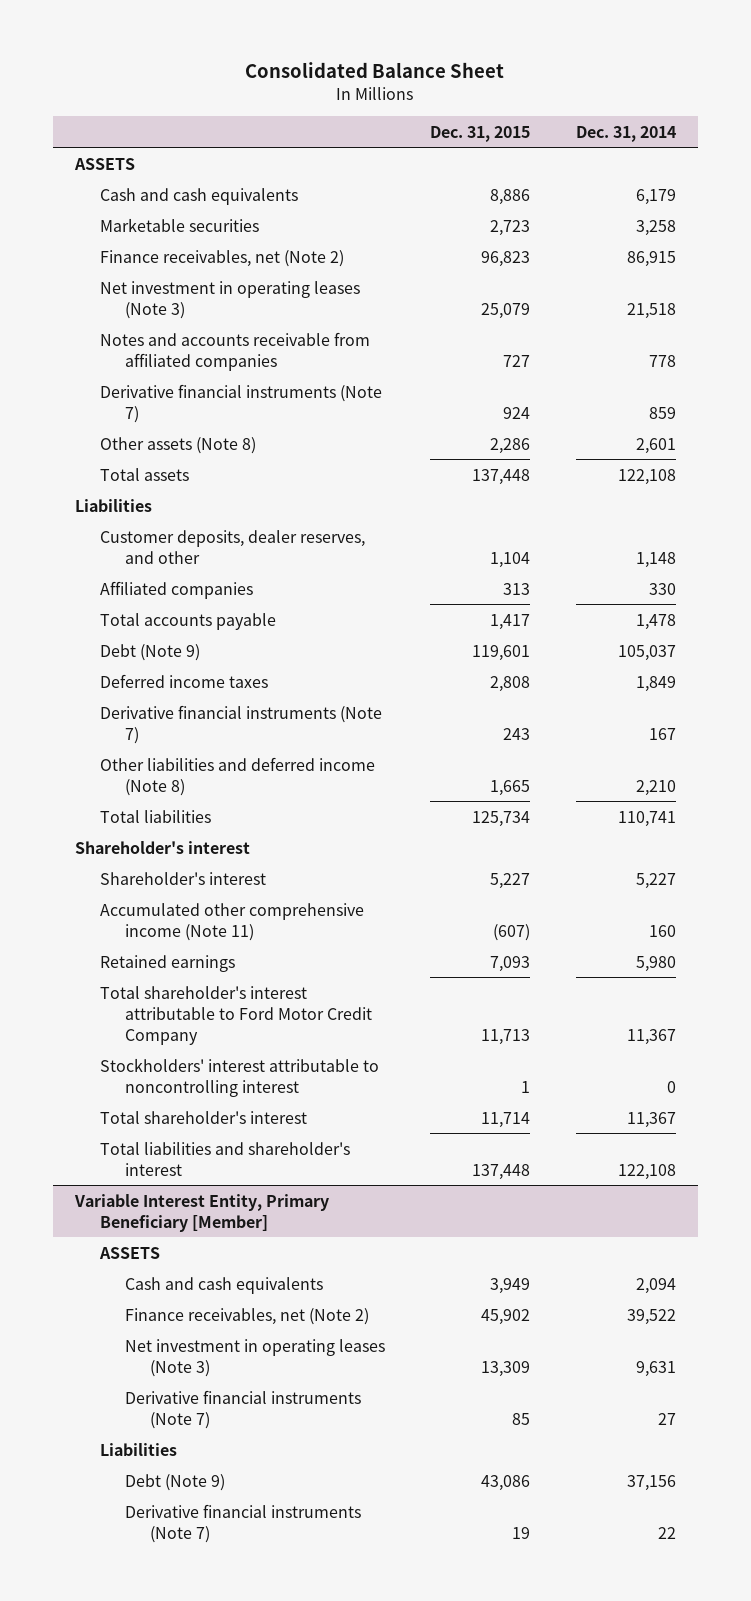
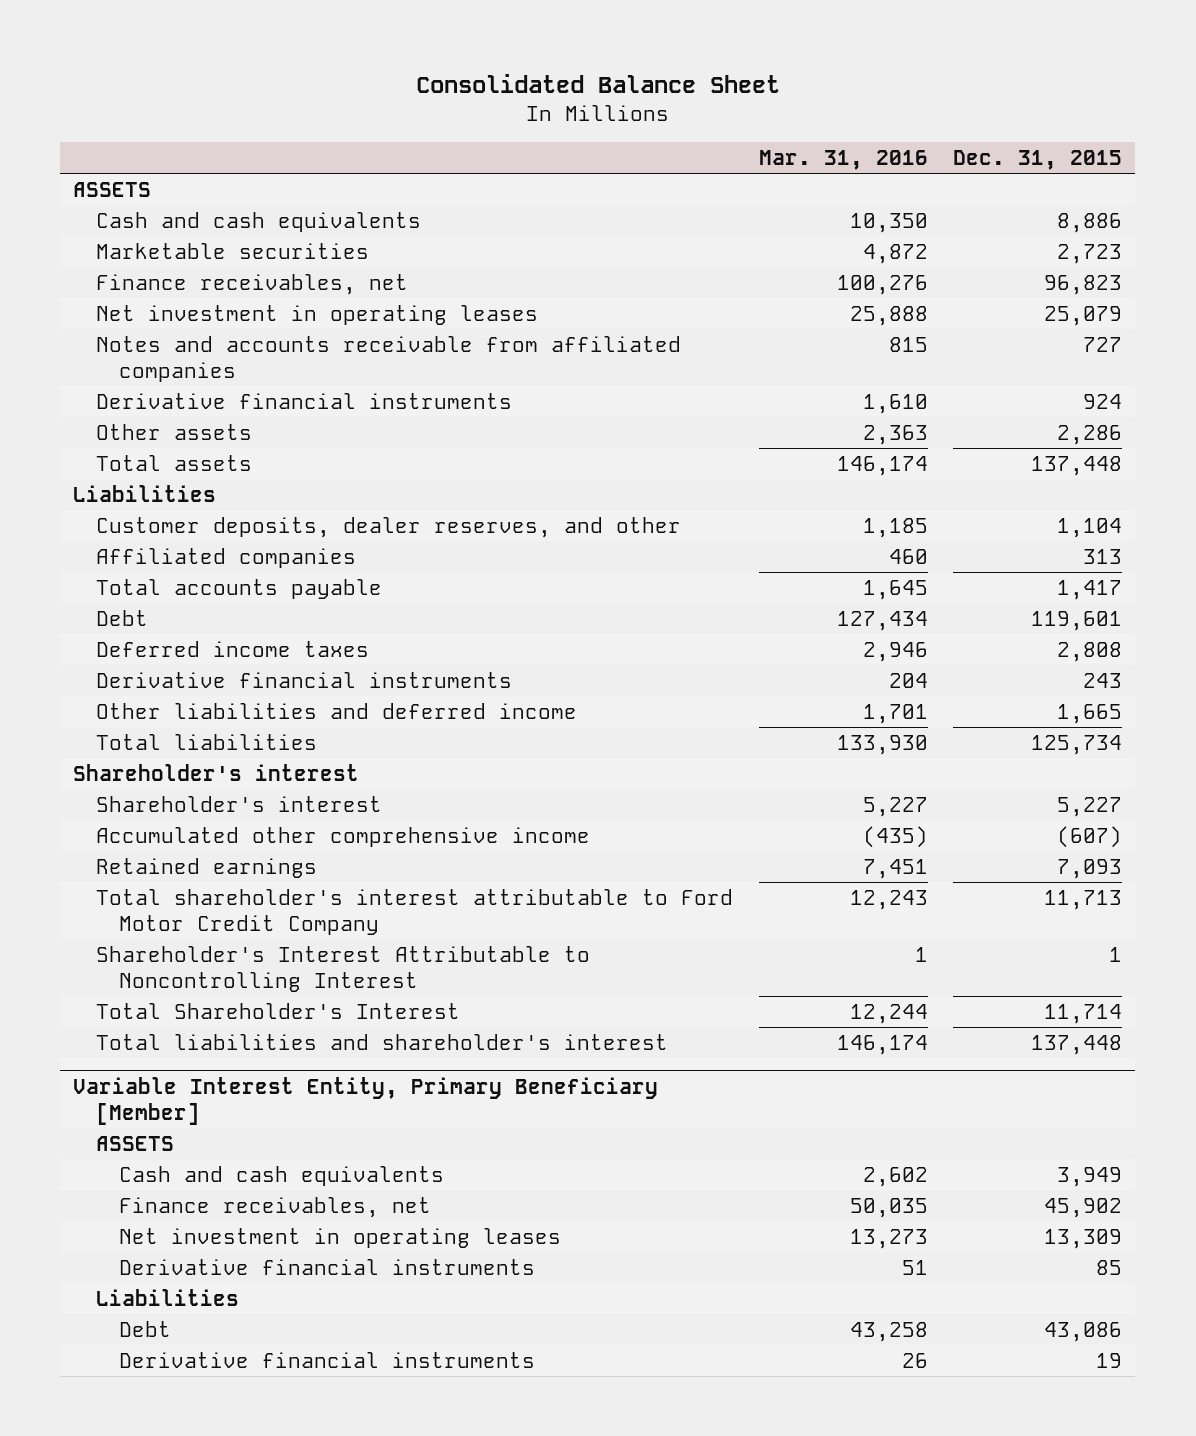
- | Dec. 31, 2015 | Dec. 31, 2014
+ | Mar. 31, 2016 | Dec. 31, 2015
- Finance receivables, net (Note 2) | 96,823 | 86,915
- Net investment in operating leases (Note 3) | 25,079 | 21,518
+ Finance receivables, net | 100,276 | 96,823
+ Net investment in operating leases | 25,888 | 25,079
- Derivative financial instruments (Note 7) | 924 | 859
- Other assets (Note 8) | 2,286 | 2,601
+ Derivative financial instruments | 1,610 | 924
+ Other assets | 2,363 | 2,286
- Debt (Note 9) | 119,601 | 105,037
+ Debt | 127,434 | 119,601
- Derivative financial instruments (Note 7) | 243 | 167
- Other liabilities and deferred income (Note 8) | 1,665 | 2,210
+ Derivative financial instruments | 204 | 243
+ Other liabilities and deferred income | 1,701 | 1,665
- Accumulated other comprehensive income (Note 11) | (607) | 160
+ Accumulated other comprehensive income | (435) | (607)
- Stockholders' interest attributable to noncontrolling interest | 1 | 0
- Total shareholder's interest | 11,714 | 11,367
+ Shareholder's Interest Attributable to Noncontrolling Interest | 1 | 1
+ Total Shareholder's Interest | 12,244 | 11,714
@ Variable Interest Entity, Primary Beneficiary [Member]
- Finance receivables, net (Note 2) | 45,902 | 39,522
- Net investment in operating leases (Note 3) | 13,309 | 9,631
- Derivative financial instruments (Note 7) | 85 | 27
+ Finance receivables, net | 50,035 | 45,902
+ Net investment in operating leases | 13,273 | 13,309
+ Derivative financial instruments | 51 | 85
- Debt (Note 9) | 43,086 | 37,156
- Derivative financial instruments (Note 7) | 19 | 22
+ Debt | 43,258 | 43,086
+ Derivative financial instruments | 26 | 19

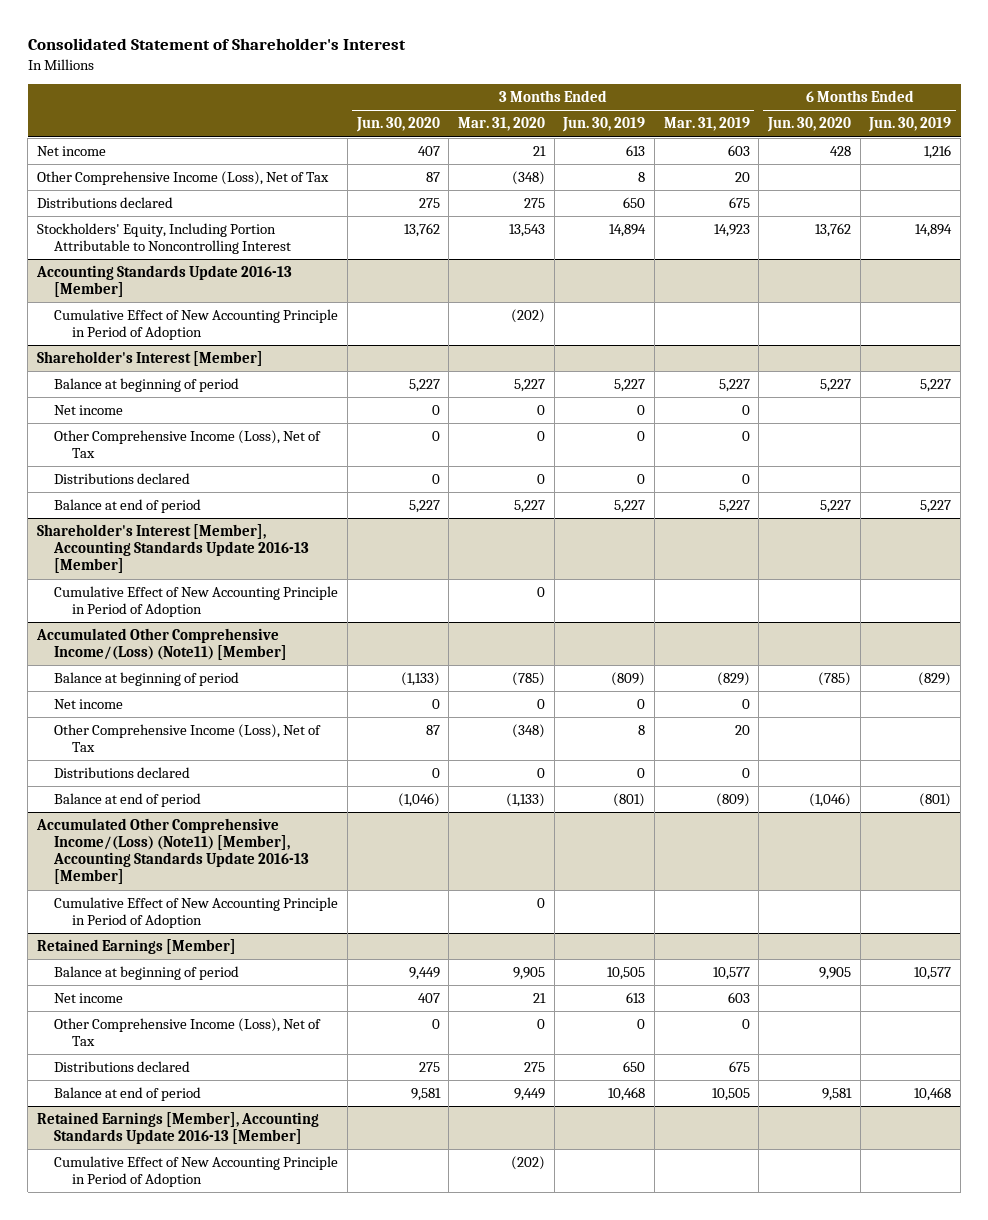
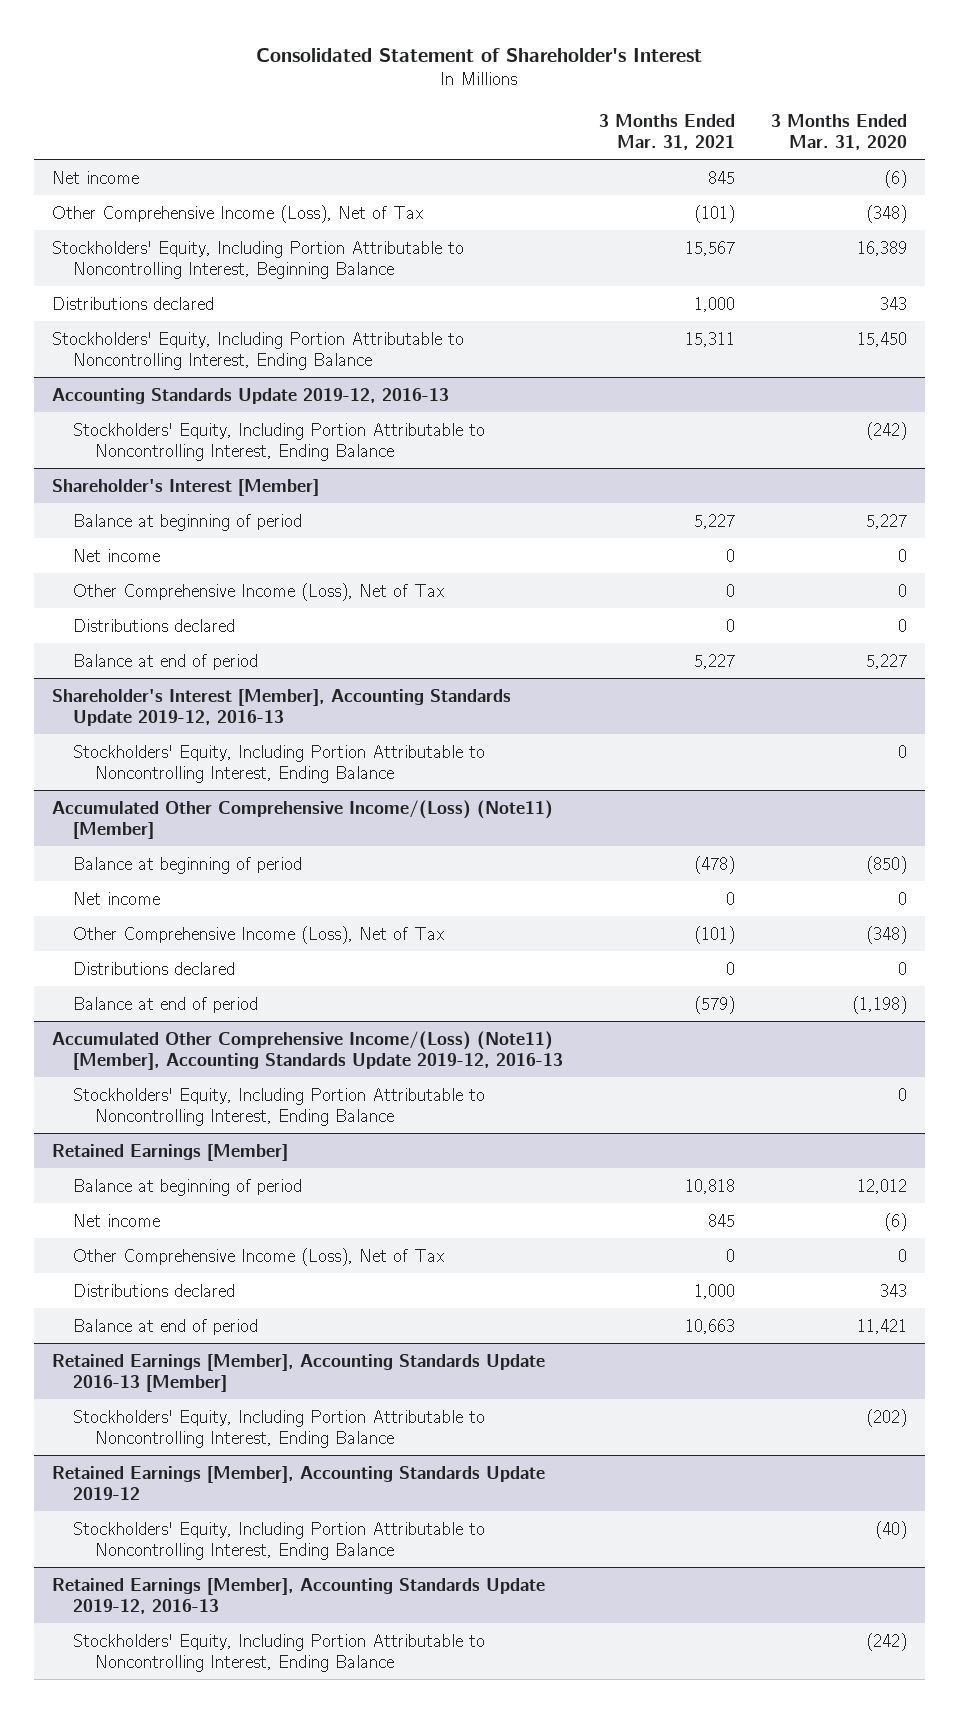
- | 3 Months Ended Jun. 30, 2020 | 3 Months Ended Mar. 31, 2020 | 3 Months Ended Jun. 30, 2019 | 3 Months Ended Mar. 31, 2019 | 6 Months Ended Jun. 30, 2020 | 6 Months Ended Jun. 30, 2019
+ | 3 Months Ended Mar. 31, 2021 | 3 Months Ended Mar. 31, 2020
- Net income | 407 | 21 | 613 | 603 | 428 | 1,216
+ Net income | 845 | (6)
- Distributions declared | 275 | 275 | 650 | 675 | |
- Stockholders' Equity, Including Portion Attributable to Noncontrolling Interest | 13,762 | 13,543 | 14,894 | 14,923 | 13,762 | 14,894
- Accounting Standards Update 2016-13 [Member]
- Cumulative Effect of New Accounting Principle in Period of Adoption | | (202) | | | |
+ Stockholders' Equity, Including Portion Attributable to Noncontrolling Interest, Beginning Balance | 15,567 | 16,389
+ Distributions declared | 1,000 | 343
+ Stockholders' Equity, Including Portion Attributable to Noncontrolling Interest, Ending Balance | 15,311 | 15,450
+ Accounting Standards Update 2019-12, 2016-13
+ Stockholders' Equity, Including Portion Attributable to Noncontrolling Interest, Ending Balance | | (242)
- Shareholder's Interest [Member], Accounting Standards Update 2016-13 [Member]
- Cumulative Effect of New Accounting Principle in Period of Adoption | | 0 | | | |
+ Shareholder's Interest [Member], Accounting Standards Update 2019-12, 2016-13
+ Stockholders' Equity, Including Portion Attributable to Noncontrolling Interest, Ending Balance | | 0
@ Accumulated Other Comprehensive Income/(Loss) (Note11) [Member]
- Balance at beginning of period | (1,133) | (785) | (809) | (829) | (785) | (829)
+ Balance at beginning of period | (478) | (850)
- Balance at end of period | (1,046) | (1,133) | (801) | (809) | (1,046) | (801)
- Accumulated Other Comprehensive Income/(Loss) (Note11) [Member], Accounting Standards Update 2016-13 [Member]
- Cumulative Effect of New Accounting Principle in Period of Adoption | | 0 | | | |
@ Accumulated Other Comprehensive Income/(Loss) (Note11) [Member]
+ Balance at end of period | (579) | (1,198)
+ Accumulated Other Comprehensive Income/(Loss) (Note11) [Member], Accounting Standards Update 2019-12, 2016-13
+ Stockholders' Equity, Including Portion Attributable to Noncontrolling Interest, Ending Balance | | 0
@ Retained Earnings [Member]
- Balance at beginning of period | 9,449 | 9,905 | 10,505 | 10,577 | 9,905 | 10,577
- Net income | 407 | 21 | 613 | 603 | |
+ Balance at beginning of period | 10,818 | 12,012
+ Net income | 845 | (6)
- Distributions declared | 275 | 275 | 650 | 675 | |
- Balance at end of period | 9,581 | 9,449 | 10,468 | 10,505 | 9,581 | 10,468
+ Distributions declared | 1,000 | 343
+ Balance at end of period | 10,663 | 11,421
@ Retained Earnings [Member], Accounting Standards Update 2016-13 [Member]
- Cumulative Effect of New Accounting Principle in Period of Adoption | | (202) | | | |
+ Stockholders' Equity, Including Portion Attributable to Noncontrolling Interest, Ending Balance | | (202)
+ Retained Earnings [Member], Accounting Standards Update 2019-12
+ Stockholders' Equity, Including Portion Attributable to Noncontrolling Interest, Ending Balance | | (40)
+ Retained Earnings [Member], Accounting Standards Update 2019-12, 2016-13
+ Stockholders' Equity, Including Portion Attributable to Noncontrolling Interest, Ending Balance | | (242)

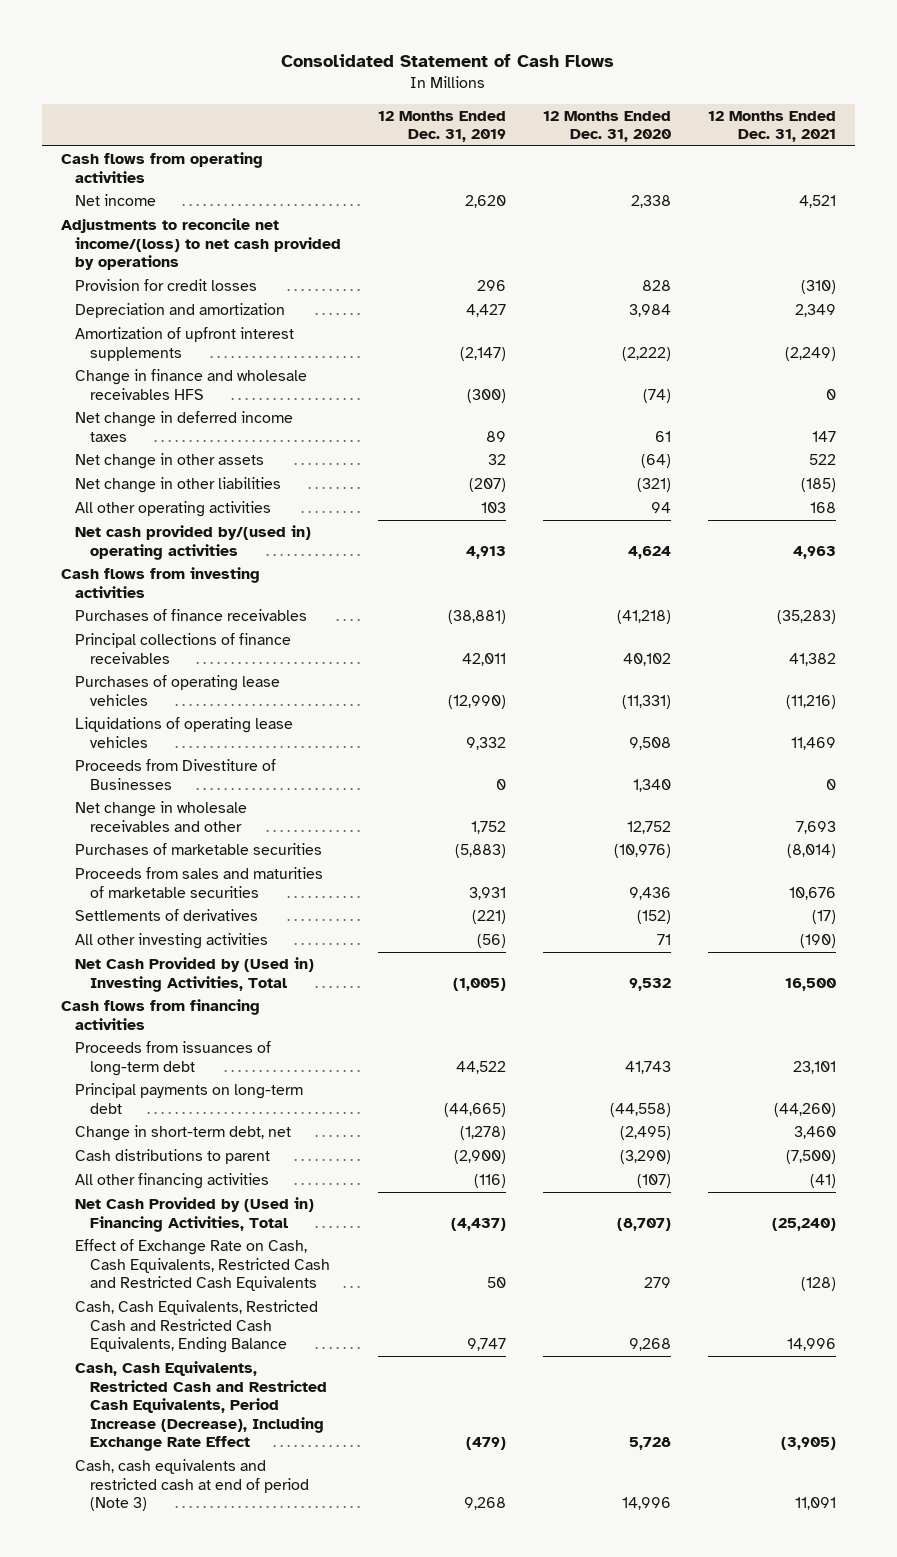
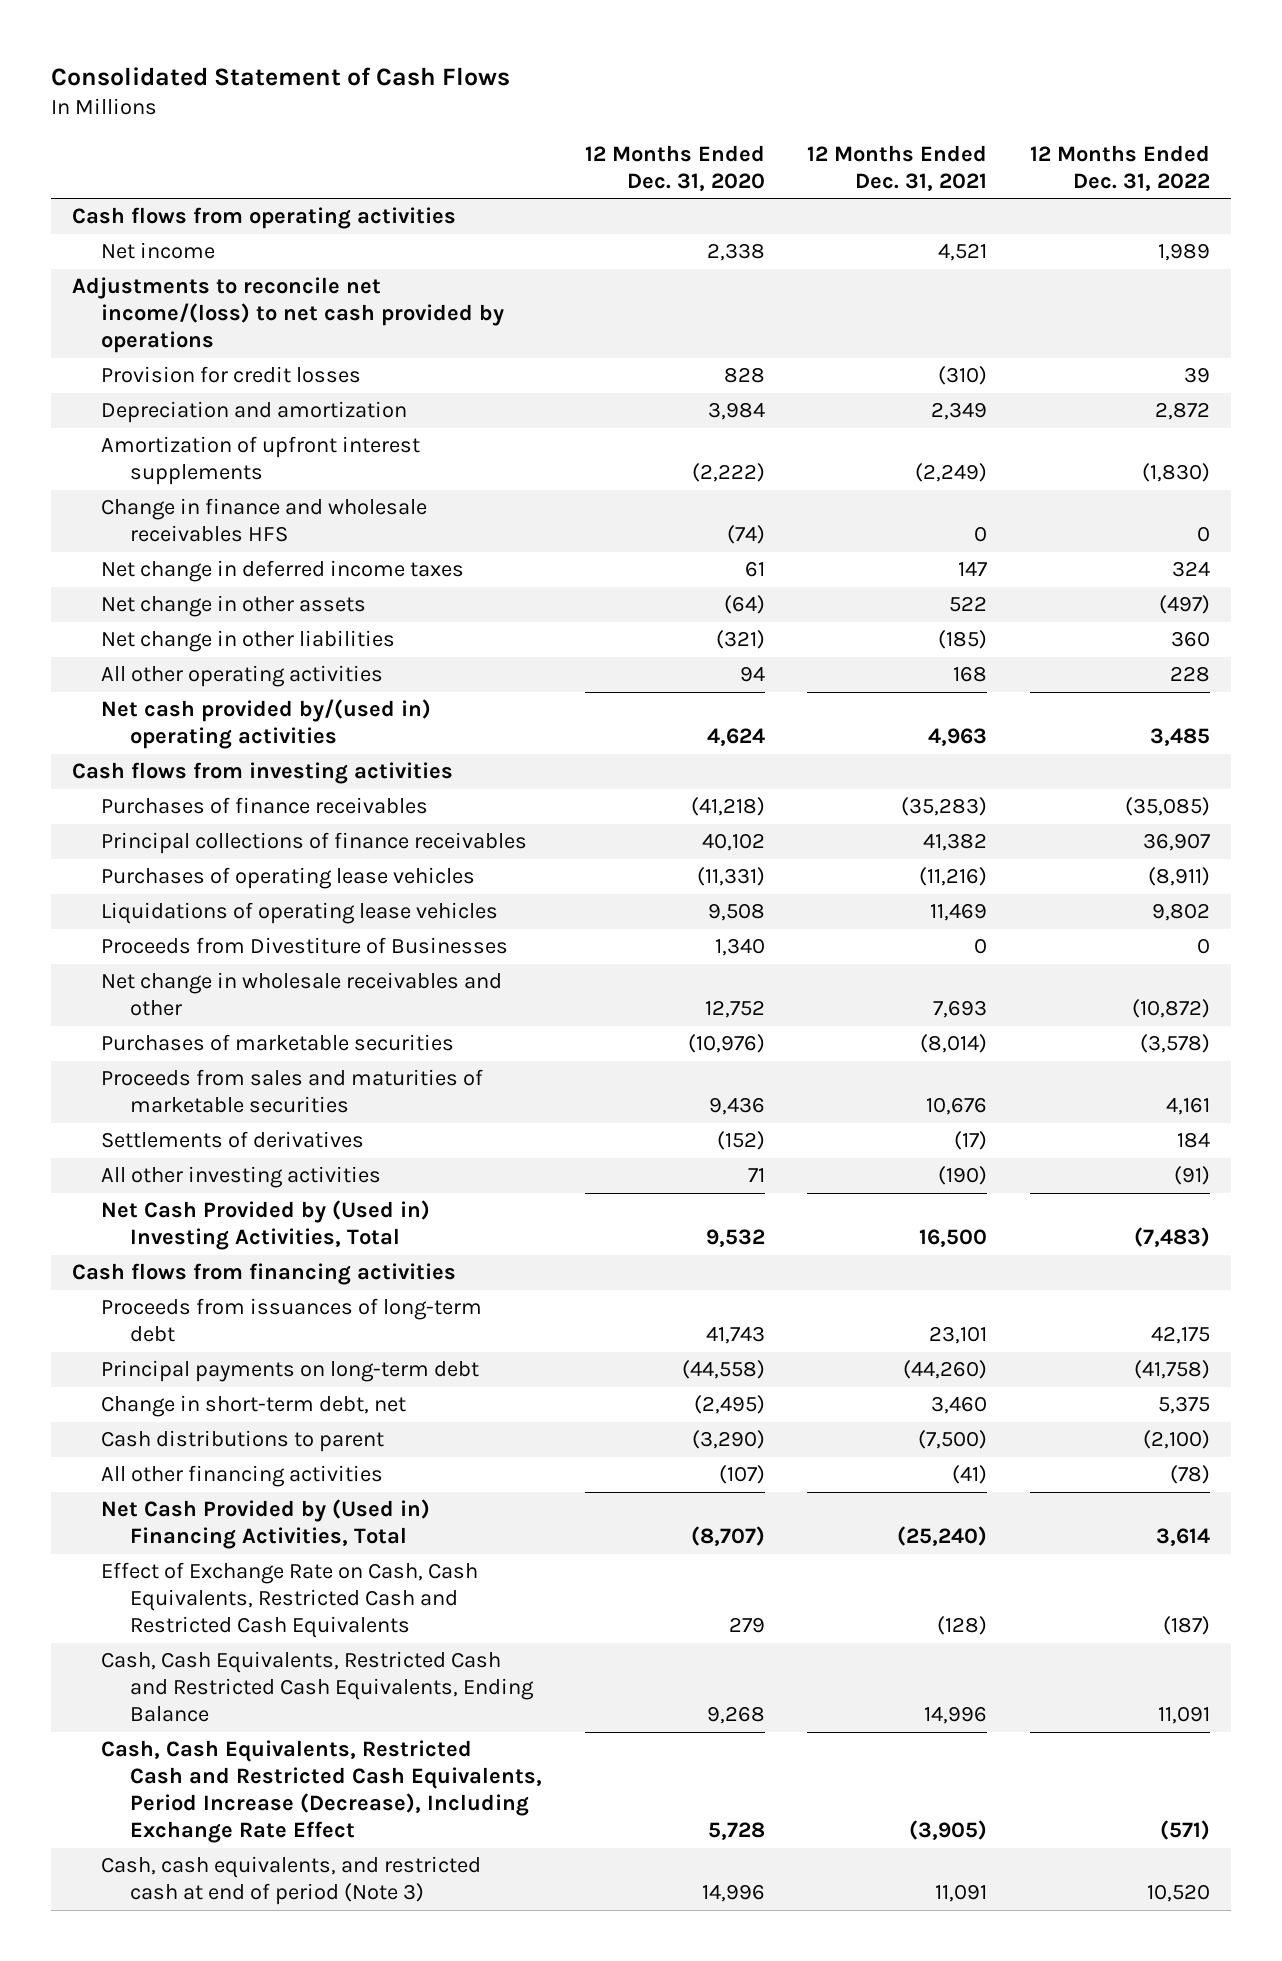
- | 12 Months Ended Dec. 31, 2019 | 12 Months Ended Dec. 31, 2020 | 12 Months Ended Dec. 31, 2021
+ | 12 Months Ended Dec. 31, 2020 | 12 Months Ended Dec. 31, 2021 | 12 Months Ended Dec. 31, 2022
- Cash, cash equivalents and restricted cash at end of period (Note 3) | 9,268 | 14,996 | 11,091
+ Cash, cash equivalents, and restricted cash at end of period (Note 3) | 14,996 | 11,091 | 10,520

